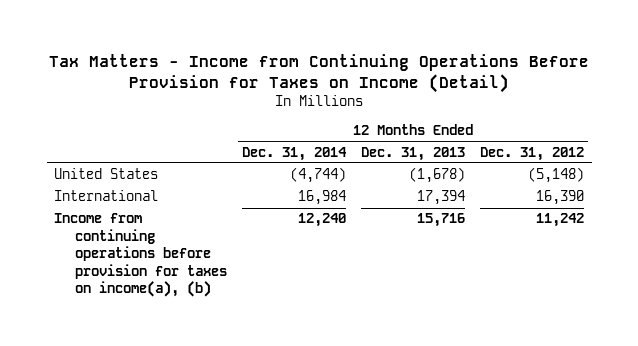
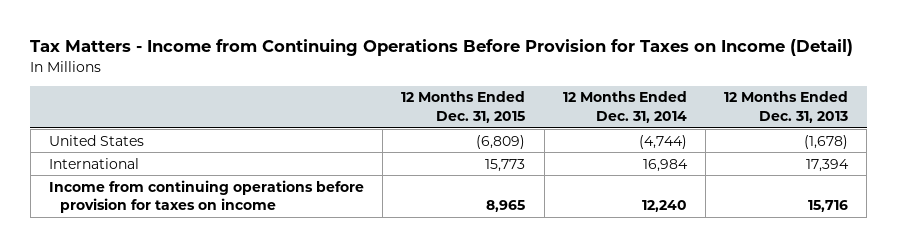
- | 12 Months Ended Dec. 31, 2014 | 12 Months Ended Dec. 31, 2013 | 12 Months Ended Dec. 31, 2012
+ | 12 Months Ended Dec. 31, 2015 | 12 Months Ended Dec. 31, 2014 | 12 Months Ended Dec. 31, 2013
- Income from continuing operations before provision for taxes on income(a), (b) | 12,240 | 15,716 | 11,242
+ Income from continuing operations before provision for taxes on income | 8,965 | 12,240 | 15,716

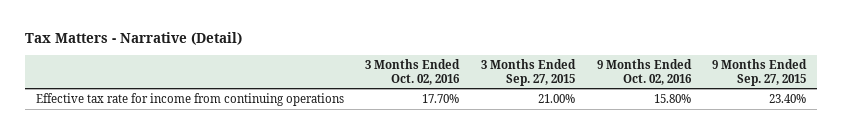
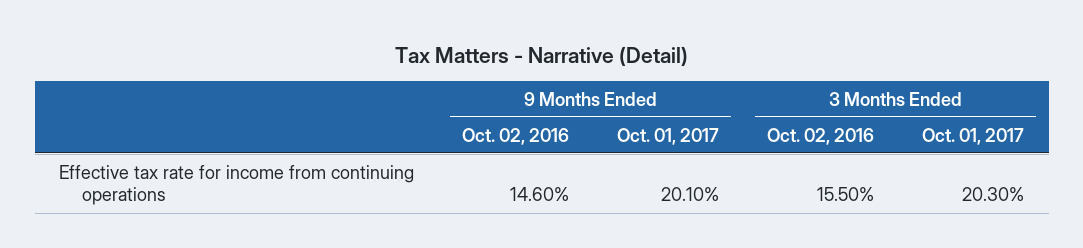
- | 3 Months Ended Oct. 02, 2016 | 3 Months Ended Sep. 27, 2015 | 9 Months Ended Oct. 02, 2016 | 9 Months Ended Sep. 27, 2015
+ | 9 Months Ended Oct. 02, 2016 | 9 Months Ended Oct. 01, 2017 | 3 Months Ended Oct. 02, 2016 | 3 Months Ended Oct. 01, 2017
- Effective tax rate for income from continuing operations | 17.70% | 21.00% | 15.80% | 23.40%
+ Effective tax rate for income from continuing operations | 14.60% | 20.10% | 15.50% | 20.30%

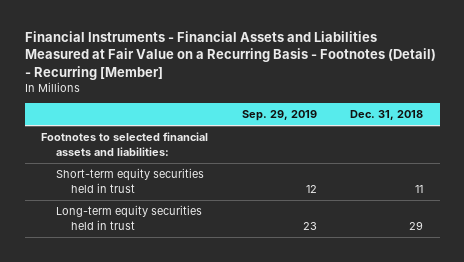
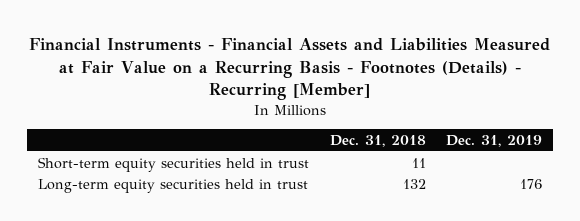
- Financial Instruments - Financial Assets and Liabilities Measured at Fair Value on a Recurring Basis - Footnotes (Detail) - Recurring [Member]
+ Financial Instruments - Financial Assets and Liabilities Measured at Fair Value on a Recurring Basis - Footnotes (Details) - Recurring [Member]
- | Sep. 29, 2019 | Dec. 31, 2018
+ | Dec. 31, 2018 | Dec. 31, 2019
- Footnotes to selected financial assets and liabilities:
- Long-term equity securities held in trust | 23 | 29
+ Long-term equity securities held in trust | 132 | 176

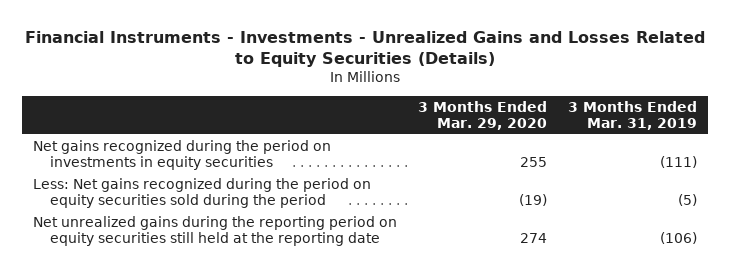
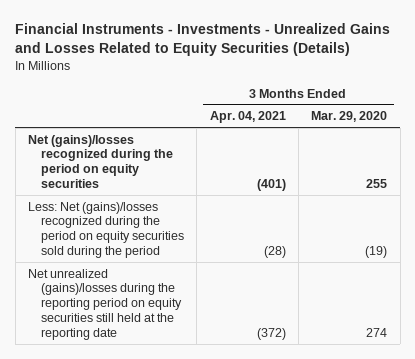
- | 3 Months Ended Mar. 29, 2020 | 3 Months Ended Mar. 31, 2019
+ | 3 Months Ended Apr. 04, 2021 | 3 Months Ended Mar. 29, 2020
- Net gains recognized during the period on investments in equity securities | 255 | (111)
- Less: Net gains recognized during the period on equity securities sold during the period | (19) | (5)
- Net unrealized gains during the reporting period on equity securities still held at the reporting date | 274 | (106)
+ Net (gains)/losses recognized during the period on equity securities | (401) | 255
+ Less: Net (gains)/losses recognized during the period on equity securities sold during the period | (28) | (19)
+ Net unrealized (gains)/losses during the reporting period on equity securities still held at the reporting date | (372) | 274

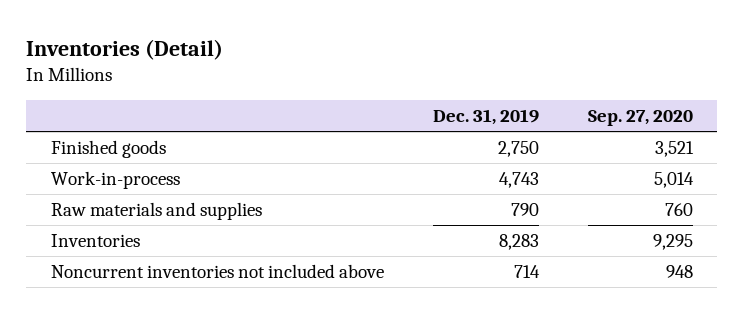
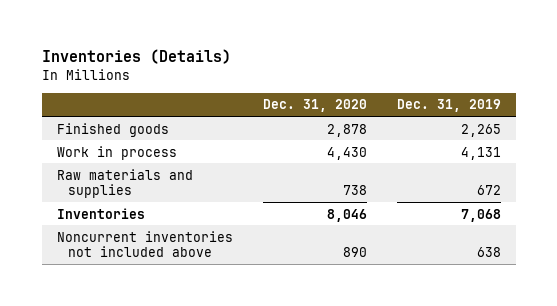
- Inventories (Detail)
+ Inventories (Details)
- | Dec. 31, 2019 | Sep. 27, 2020
+ | Dec. 31, 2020 | Dec. 31, 2019
- Finished goods | 2,750 | 3,521
- Work-in-process | 4,743 | 5,014
- Raw materials and supplies | 790 | 760
- Inventories | 8,283 | 9,295
- Noncurrent inventories not included above | 714 | 948
+ Finished goods | 2,878 | 2,265
+ Work in process | 4,430 | 4,131
+ Raw materials and supplies | 738 | 672
+ Inventories | 8,046 | 7,068
+ Noncurrent inventories not included above | 890 | 638

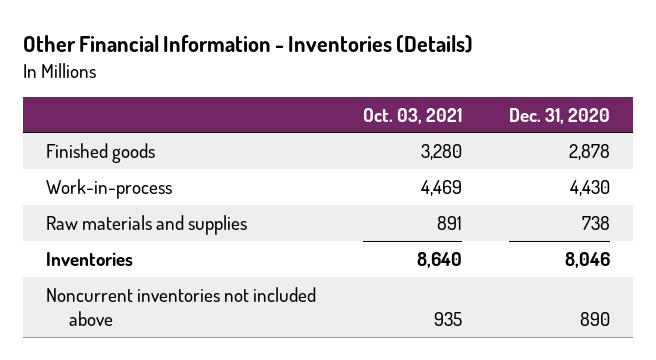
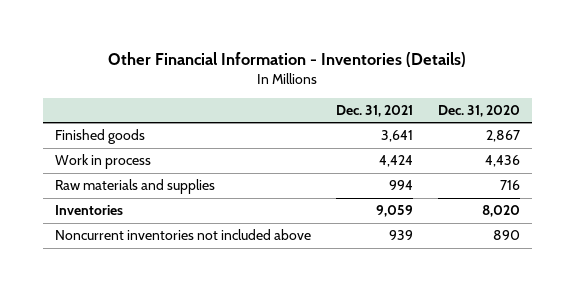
- | Oct. 03, 2021 | Dec. 31, 2020
+ | Dec. 31, 2021 | Dec. 31, 2020
- Finished goods | 3,280 | 2,878
- Work-in-process | 4,469 | 4,430
- Raw materials and supplies | 891 | 738
- Inventories | 8,640 | 8,046
+ Finished goods | 3,641 | 2,867
+ Work in process | 4,424 | 4,436
+ Raw materials and supplies | 994 | 716
+ Inventories | 9,059 | 8,020

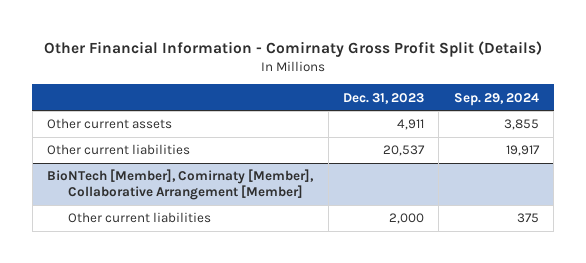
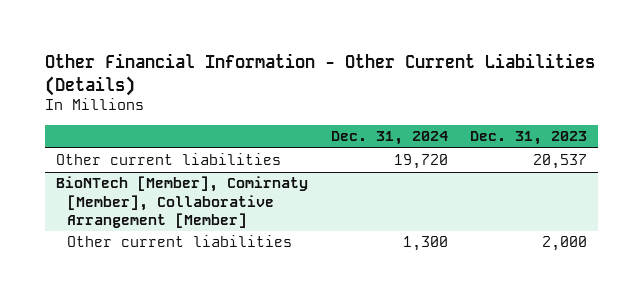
- Other Financial Information - Comirnaty Gross Profit Split (Details)
+ Other Financial Information - Other Current Liabilities (Details)
- | Dec. 31, 2023 | Sep. 29, 2024
+ | Dec. 31, 2024 | Dec. 31, 2023
- Other current assets | 4,911 | 3,855

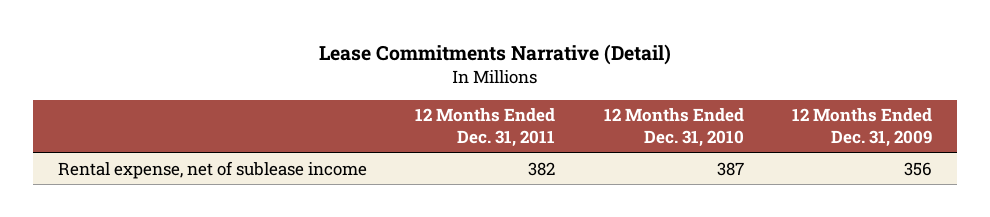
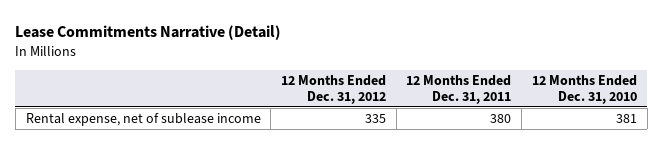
- | 12 Months Ended Dec. 31, 2011 | 12 Months Ended Dec. 31, 2010 | 12 Months Ended Dec. 31, 2009
+ | 12 Months Ended Dec. 31, 2012 | 12 Months Ended Dec. 31, 2011 | 12 Months Ended Dec. 31, 2010
- Rental expense, net of sublease income | 382 | 387 | 356
+ Rental expense, net of sublease income | 335 | 380 | 381

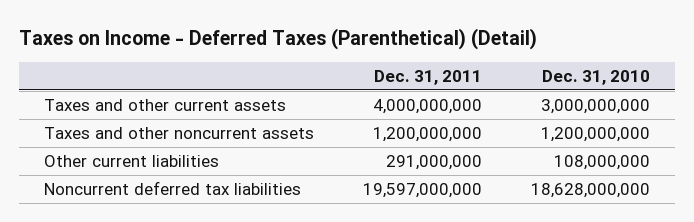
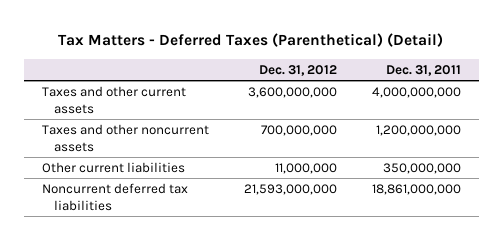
- Taxes on Income - Deferred Taxes (Parenthetical) (Detail)
+ Tax Matters - Deferred Taxes (Parenthetical) (Detail)
- | Dec. 31, 2011 | Dec. 31, 2010
+ | Dec. 31, 2012 | Dec. 31, 2011
- Other current liabilities | 291,000,000 | 108,000,000
- Noncurrent deferred tax liabilities | 19,597,000,000 | 18,628,000,000
+ Other current liabilities | 11,000,000 | 350,000,000
+ Noncurrent deferred tax liabilities | 21,593,000,000 | 18,861,000,000

